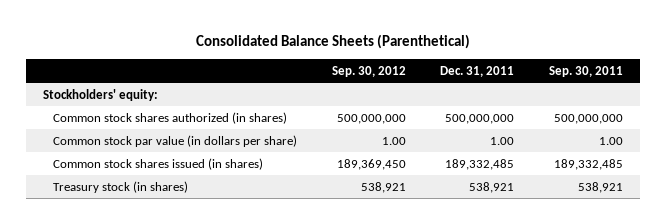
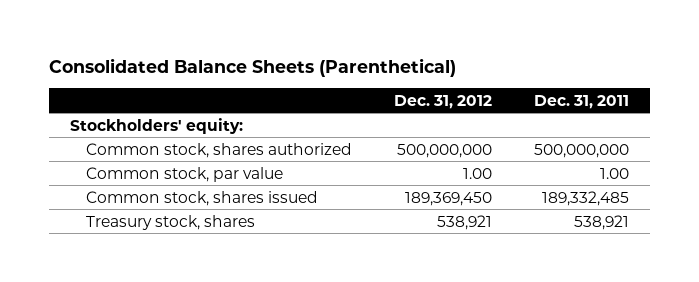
- | Sep. 30, 2012 | Dec. 31, 2011 | Sep. 30, 2011
+ | Dec. 31, 2012 | Dec. 31, 2011
- Common stock shares authorized (in shares) | 500,000,000 | 500,000,000 | 500,000,000
- Common stock par value (in dollars per share) | 1.00 | 1.00 | 1.00
- Common stock shares issued (in shares) | 189,369,450 | 189,332,485 | 189,332,485
- Treasury stock (in shares) | 538,921 | 538,921 | 538,921
+ Common stock, shares authorized | 500,000,000 | 500,000,000
+ Common stock, par value | 1.00 | 1.00
+ Common stock, shares issued | 189,369,450 | 189,332,485
+ Treasury stock, shares | 538,921 | 538,921

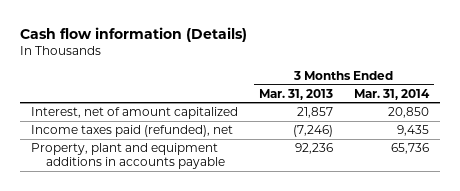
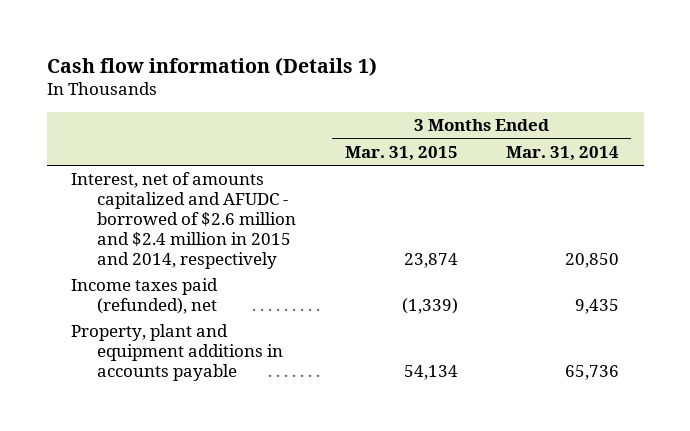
- Cash flow information (Details)
+ Cash flow information (Details 1)
- | 3 Months Ended Mar. 31, 2013 | 3 Months Ended Mar. 31, 2014
+ | 3 Months Ended Mar. 31, 2015 | 3 Months Ended Mar. 31, 2014
- Interest, net of amount capitalized | 21,857 | 20,850
+ Interest, net of amounts capitalized and AFUDC - borrowed of $2.6 million and $2.4 million in 2015 and 2014, respectively | 23,874 | 20,850

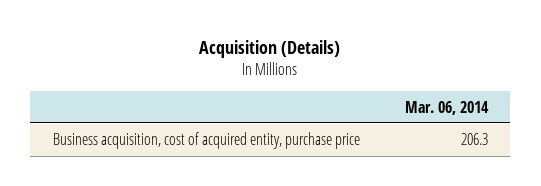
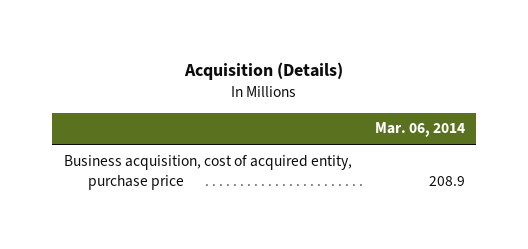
- Business acquisition, cost of acquired entity, purchase price | 206.3
+ Business acquisition, cost of acquired entity, purchase price | 208.9

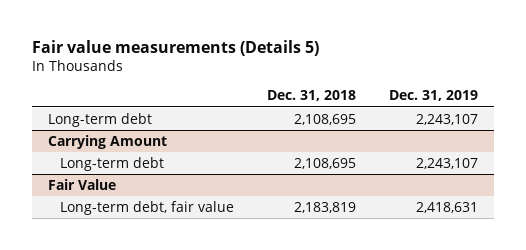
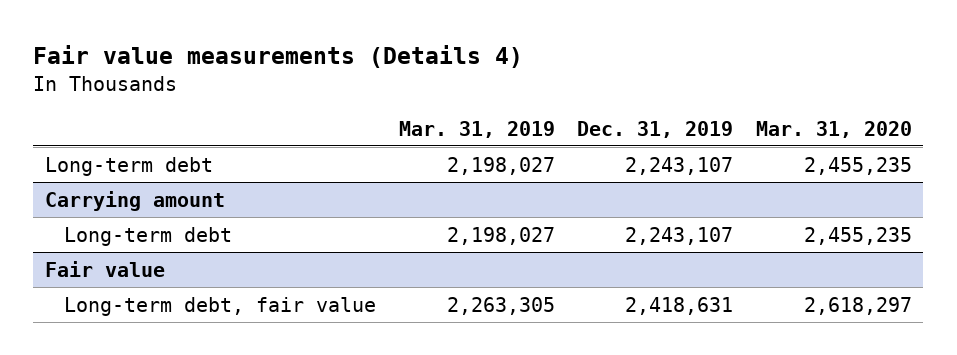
- Fair value measurements (Details 5)
+ Fair value measurements (Details 4)
- | Dec. 31, 2018 | Dec. 31, 2019
+ | Mar. 31, 2019 | Dec. 31, 2019 | Mar. 31, 2020
- Carrying Amount
+ Carrying amount
- Fair Value
+ Fair value

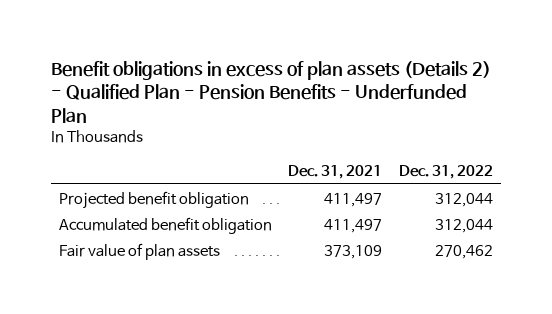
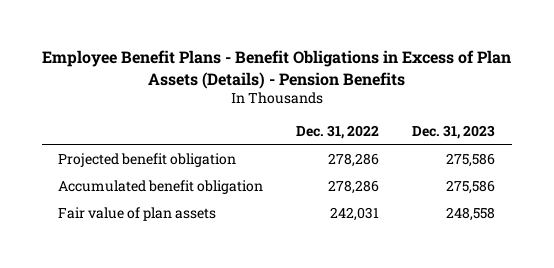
- Benefit obligations in excess of plan assets (Details 2) - Qualified Plan - Pension Benefits - Underfunded Plan
+ Employee Benefit Plans - Benefit Obligations in Excess of Plan Assets (Details) - Pension Benefits
- | Dec. 31, 2021 | Dec. 31, 2022
+ | Dec. 31, 2022 | Dec. 31, 2023
- Projected benefit obligation | 411,497 | 312,044
- Accumulated benefit obligation | 411,497 | 312,044
- Fair value of plan assets | 373,109 | 270,462
+ Projected benefit obligation | 278,286 | 275,586
+ Accumulated benefit obligation | 278,286 | 275,586
+ Fair value of plan assets | 242,031 | 248,558

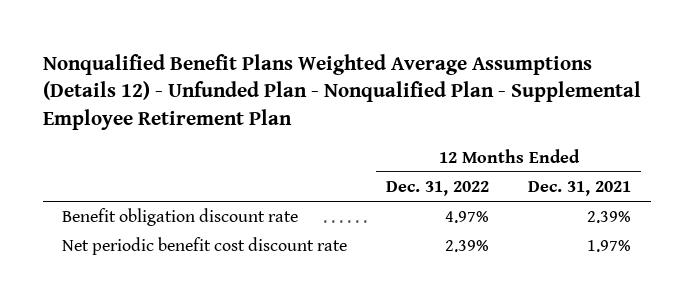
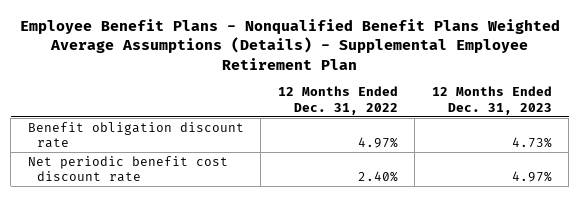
- Nonqualified Benefit Plans Weighted Average Assumptions (Details 12) - Unfunded Plan - Nonqualified Plan - Supplemental Employee Retirement Plan
+ Employee Benefit Plans - Nonqualified Benefit Plans Weighted Average Assumptions (Details) - Supplemental Employee Retirement Plan
- | 12 Months Ended Dec. 31, 2022 | 12 Months Ended Dec. 31, 2021
+ | 12 Months Ended Dec. 31, 2022 | 12 Months Ended Dec. 31, 2023
- Net periodic benefit cost discount rate | 2.39% | 1.97%
+ Net periodic benefit cost discount rate | 2.40% | 4.97%

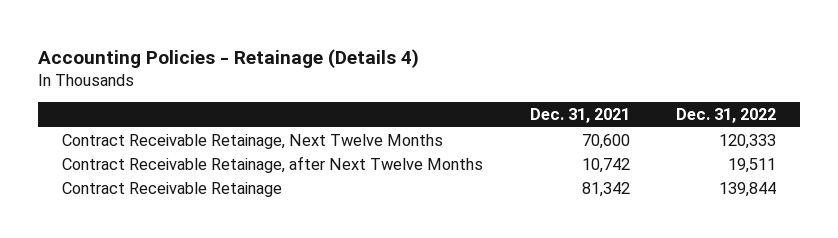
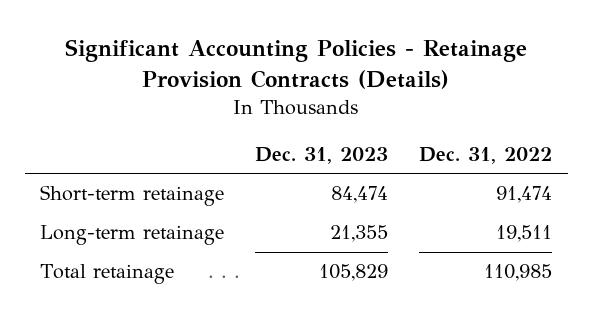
- Accounting Policies - Retainage (Details 4)
+ Significant Accounting Policies - Retainage Provision Contracts (Details)
- | Dec. 31, 2021 | Dec. 31, 2022
+ | Dec. 31, 2023 | Dec. 31, 2022
- Contract Receivable Retainage, Next Twelve Months | 70,600 | 120,333
- Contract Receivable Retainage, after Next Twelve Months | 10,742 | 19,511
- Contract Receivable Retainage | 81,342 | 139,844
+ Short-term retainage | 84,474 | 91,474
+ Long-term retainage | 21,355 | 19,511
+ Total retainage | 105,829 | 110,985

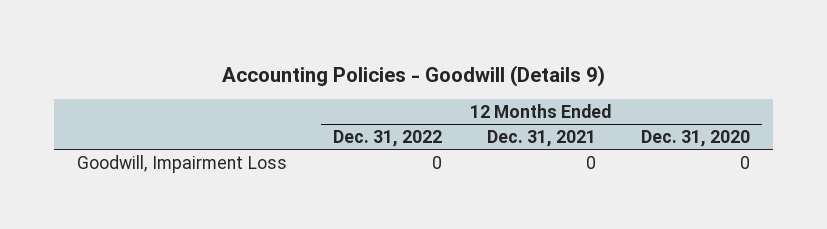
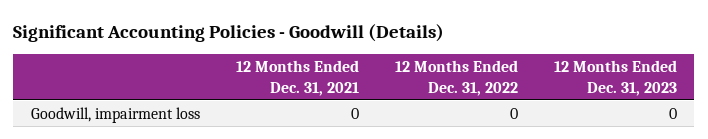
- Accounting Policies - Goodwill (Details 9)
+ Significant Accounting Policies - Goodwill (Details)
- | 12 Months Ended Dec. 31, 2022 | 12 Months Ended Dec. 31, 2021 | 12 Months Ended Dec. 31, 2020
+ | 12 Months Ended Dec. 31, 2021 | 12 Months Ended Dec. 31, 2022 | 12 Months Ended Dec. 31, 2023
- Goodwill, Impairment Loss | 0 | 0 | 0
+ Goodwill, impairment loss | 0 | 0 | 0

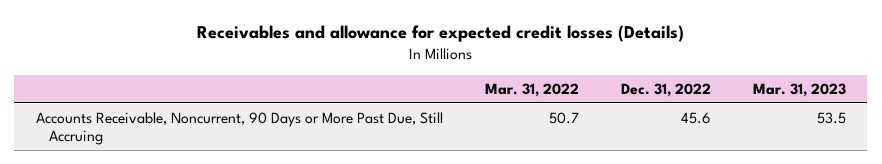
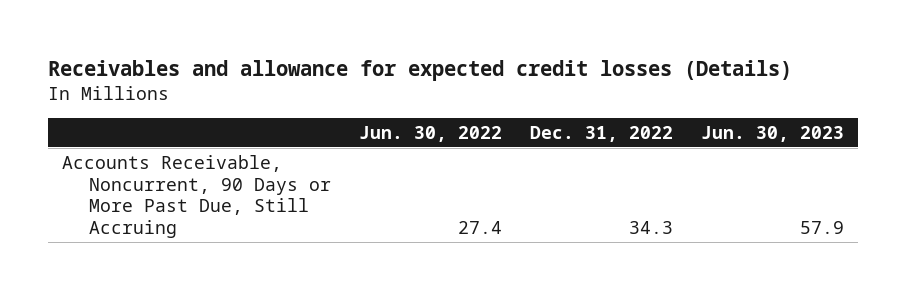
- | Mar. 31, 2022 | Dec. 31, 2022 | Mar. 31, 2023
+ | Jun. 30, 2022 | Dec. 31, 2022 | Jun. 30, 2023
- Accounts Receivable, Noncurrent, 90 Days or More Past Due, Still Accruing | 50.7 | 45.6 | 53.5
+ Accounts Receivable, Noncurrent, 90 Days or More Past Due, Still Accruing | 27.4 | 34.3 | 57.9

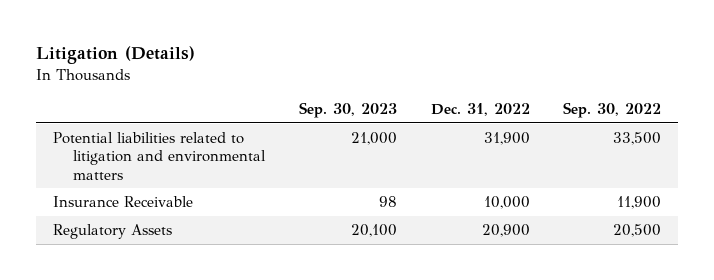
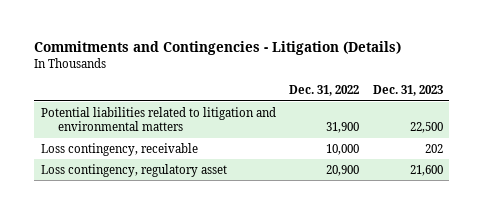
- Litigation (Details)
+ Commitments and Contingencies - Litigation (Details)
- | Sep. 30, 2023 | Dec. 31, 2022 | Sep. 30, 2022
+ | Dec. 31, 2022 | Dec. 31, 2023
- Insurance Receivable | 98 | 10,000 | 11,900
- Regulatory Assets | 20,100 | 20,900 | 20,500
+ Loss contingency, receivable | 10,000 | 202
+ Loss contingency, regulatory asset | 20,900 | 21,600

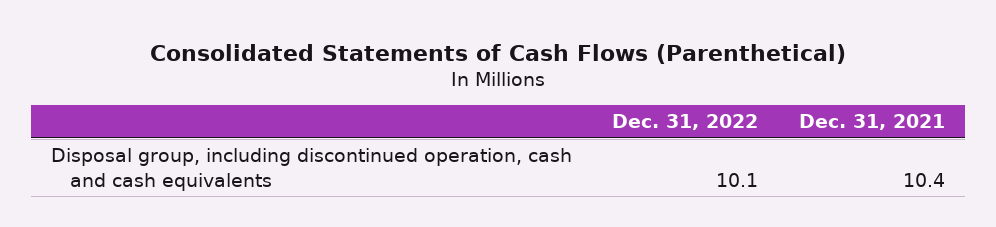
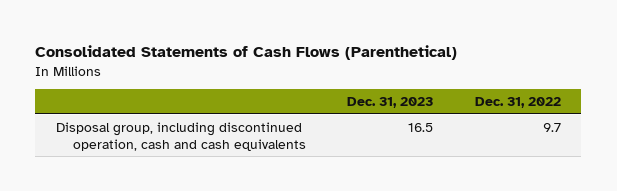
- | Dec. 31, 2022 | Dec. 31, 2021
+ | Dec. 31, 2023 | Dec. 31, 2022
- Disposal group, including discontinued operation, cash and cash equivalents | 10.1 | 10.4
+ Disposal group, including discontinued operation, cash and cash equivalents | 16.5 | 9.7

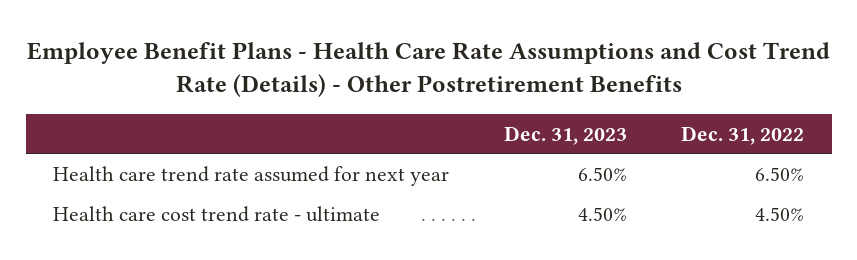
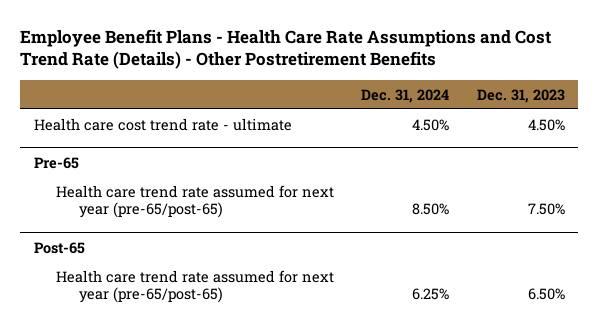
- | Dec. 31, 2023 | Dec. 31, 2022
+ | Dec. 31, 2024 | Dec. 31, 2023
- Health care trend rate assumed for next year | 6.50% | 6.50%
+ Pre-65
+ Health care trend rate assumed for next year (pre-65/post-65) | 8.50% | 7.50%
+ Post-65
+ Health care trend rate assumed for next year (pre-65/post-65) | 6.25% | 6.50%

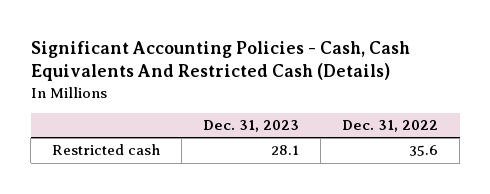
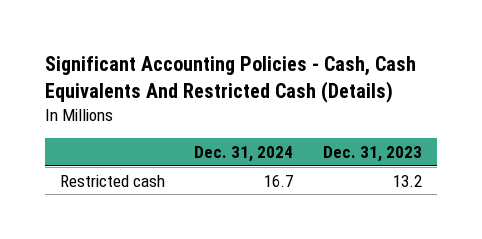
- | Dec. 31, 2023 | Dec. 31, 2022
+ | Dec. 31, 2024 | Dec. 31, 2023
- Restricted cash | 28.1 | 35.6
+ Restricted cash | 16.7 | 13.2

